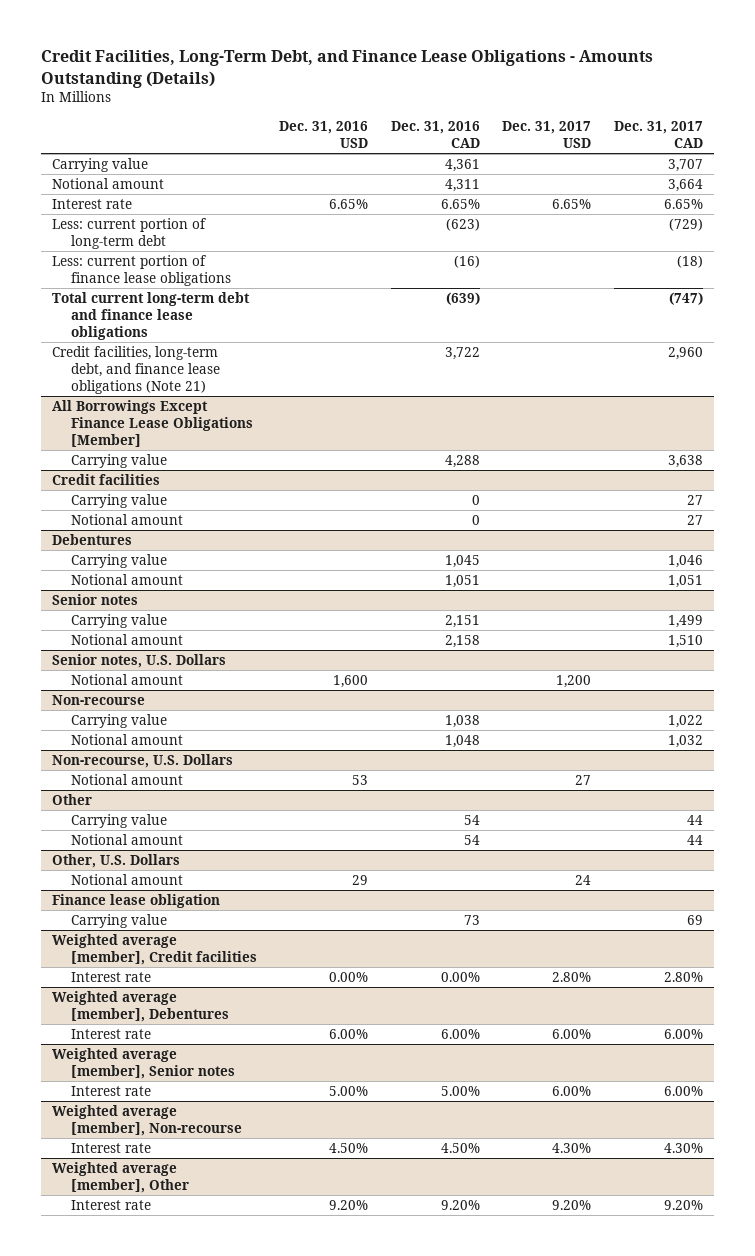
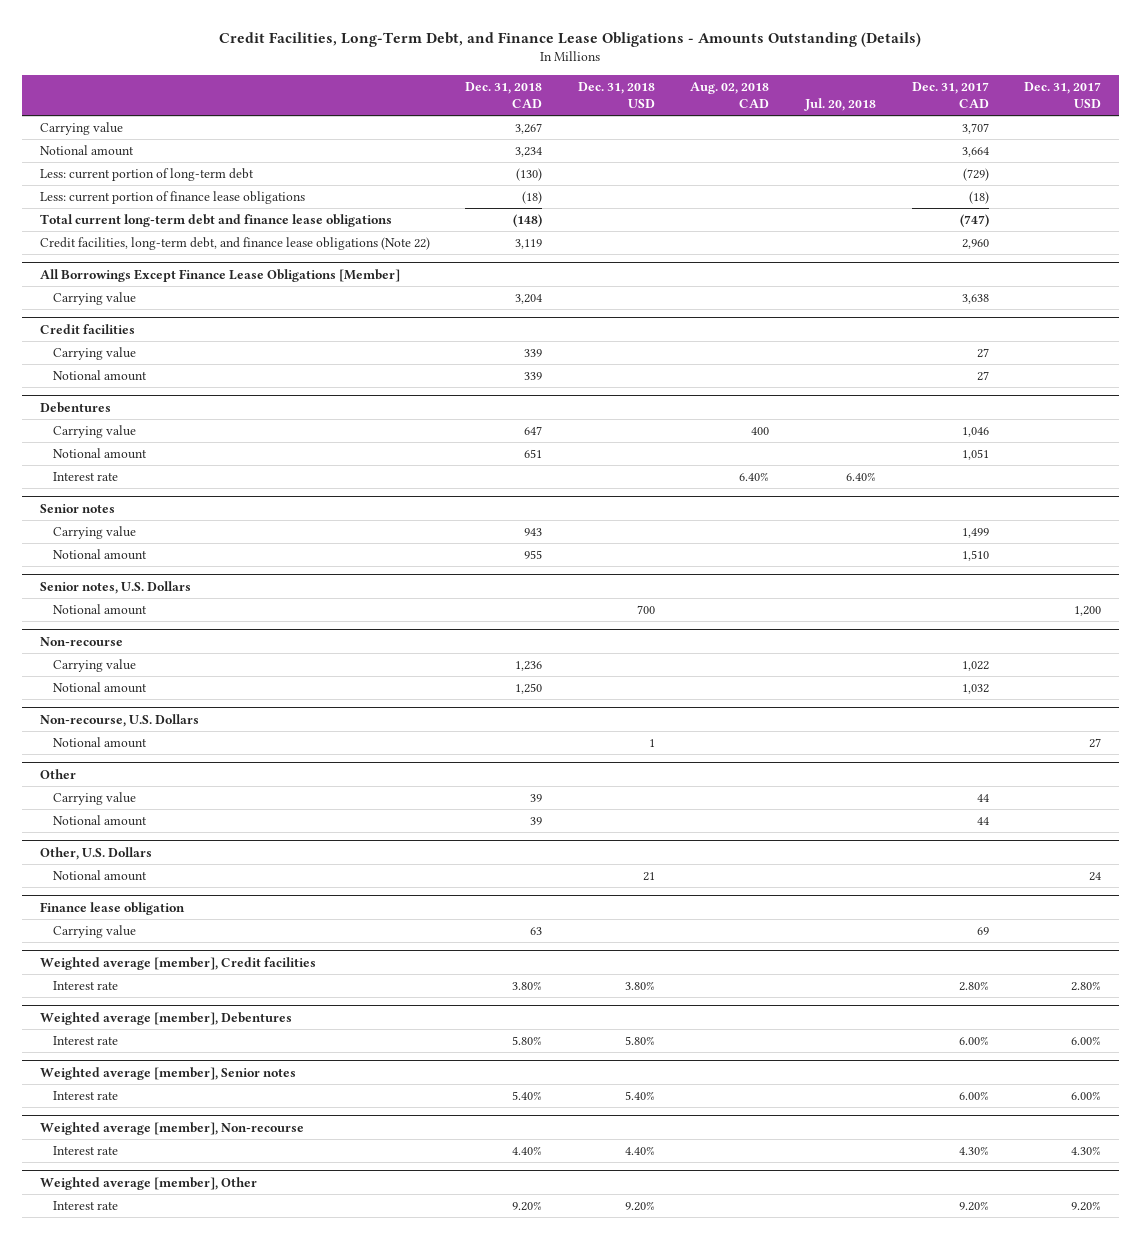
- | Dec. 31, 2016 USD | Dec. 31, 2016 CAD | Dec. 31, 2017 USD | Dec. 31, 2017 CAD
+ | Dec. 31, 2018 CAD | Dec. 31, 2018 USD | Aug. 02, 2018 CAD | Jul. 20, 2018 | Dec. 31, 2017 CAD | Dec. 31, 2017 USD
- Interest rate | 6.65% | 6.65% | 6.65% | 6.65%
- Credit facilities, long-term debt, and finance lease obligations (Note 21) | | 3,722 | | 2,960
+ Credit facilities, long-term debt, and finance lease obligations (Note 22) | 3,119 | | | | 2,960 |
@ Debentures
+ Interest rate | | | 6.40% | 6.40% | |

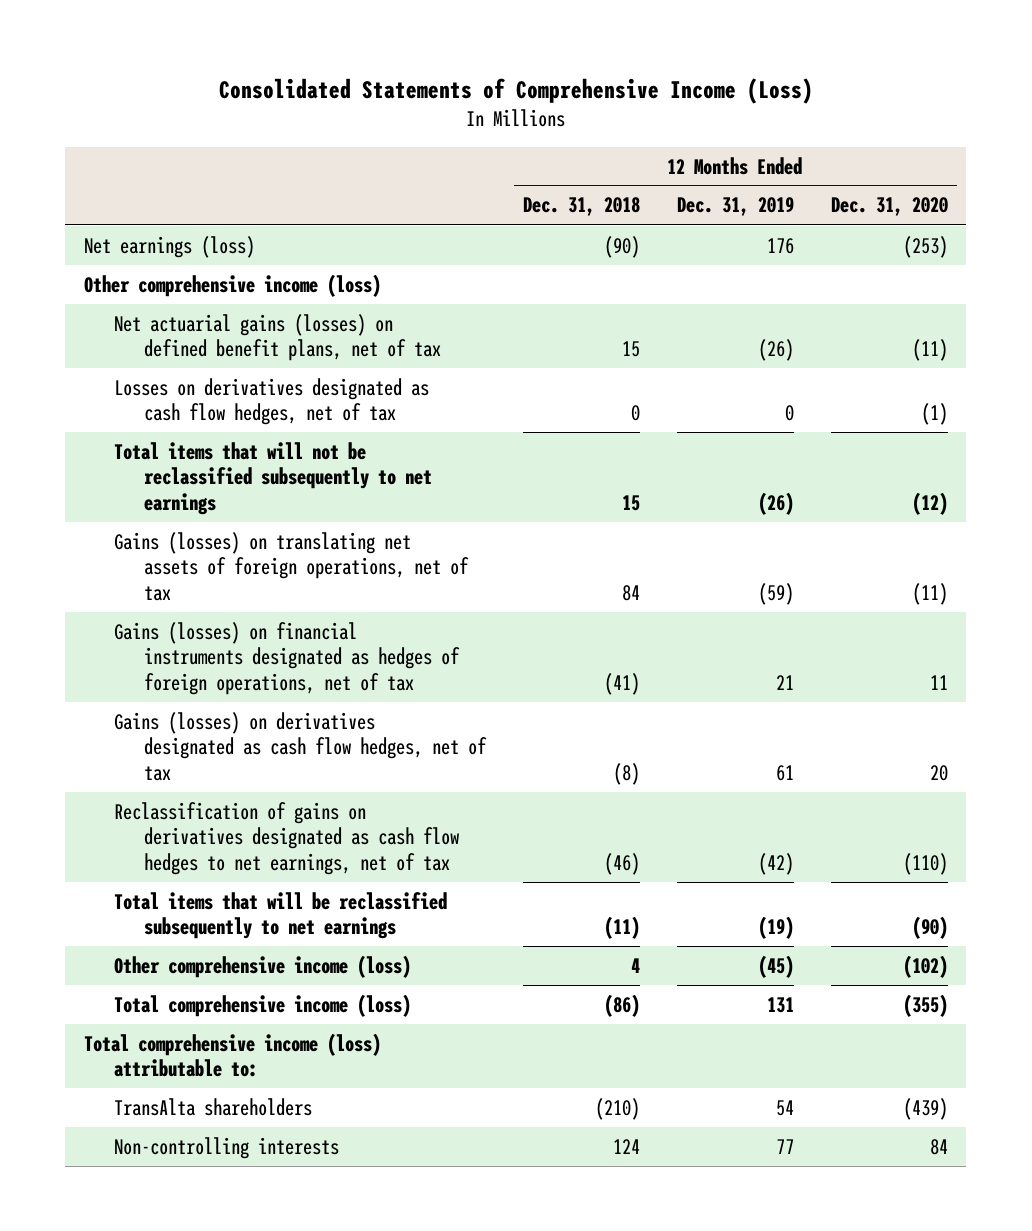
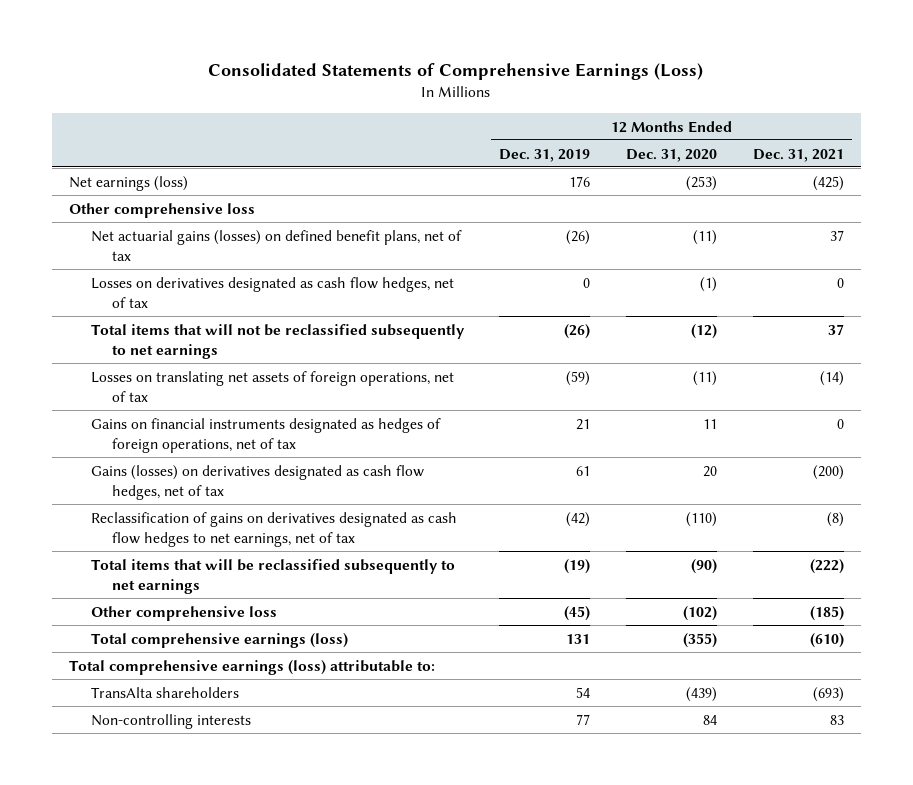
- Consolidated Statements of Comprehensive Income (Loss)
+ Consolidated Statements of Comprehensive Earnings (Loss)
- | 12 Months Ended Dec. 31, 2018 | 12 Months Ended Dec. 31, 2019 | 12 Months Ended Dec. 31, 2020
+ | 12 Months Ended Dec. 31, 2019 | 12 Months Ended Dec. 31, 2020 | 12 Months Ended Dec. 31, 2021
- Other comprehensive income (loss)
+ Other comprehensive loss
- Gains (losses) on translating net assets of foreign operations, net of tax | 84 | (59) | (11)
- Gains (losses) on financial instruments designated as hedges of foreign operations, net of tax | (41) | 21 | 11
+ Losses on translating net assets of foreign operations, net of tax | (59) | (11) | (14)
+ Gains on financial instruments designated as hedges of foreign operations, net of tax | 21 | 11 | 0
- Other comprehensive income (loss) | 4 | (45) | (102)
- Total comprehensive income (loss) | (86) | 131 | (355)
- Total comprehensive income (loss) attributable to:
+ Other comprehensive loss | (45) | (102) | (185)
+ Total comprehensive earnings (loss) | 131 | (355) | (610)
+ Total comprehensive earnings (loss) attributable to:

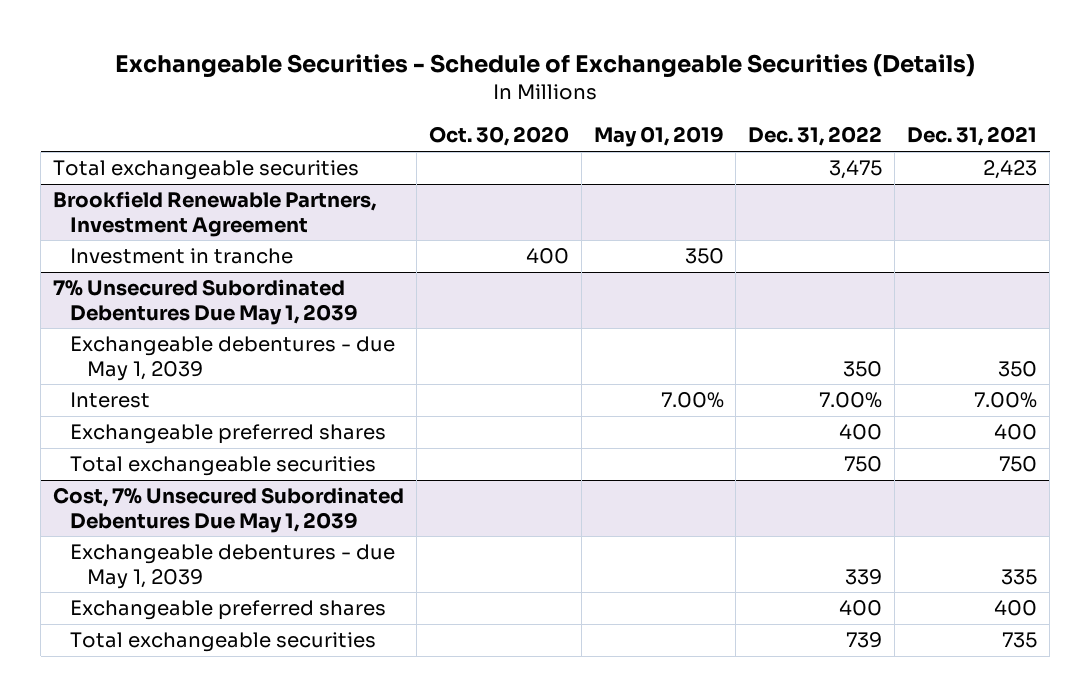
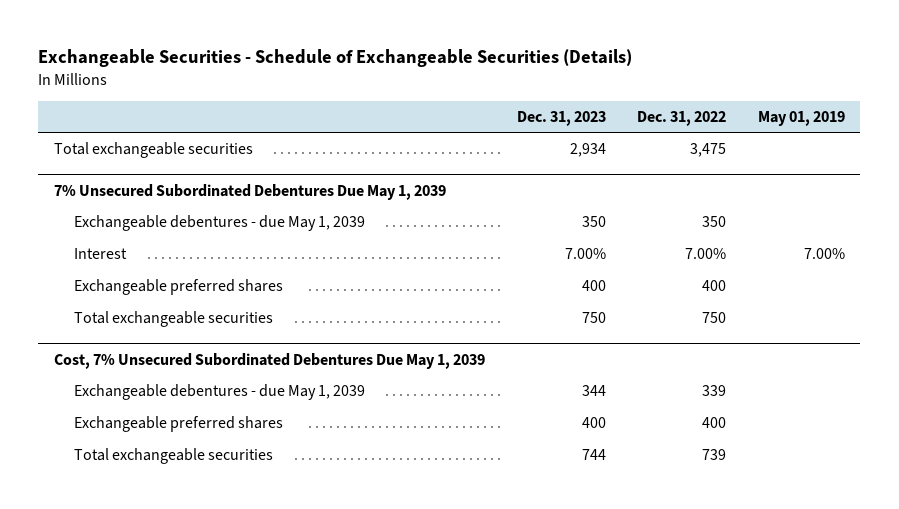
- | Oct. 30, 2020 | May 01, 2019 | Dec. 31, 2022 | Dec. 31, 2021
+ | Dec. 31, 2023 | Dec. 31, 2022 | May 01, 2019
- Brookfield Renewable Partners, Investment Agreement
- Investment in tranche | 400 | 350 | |

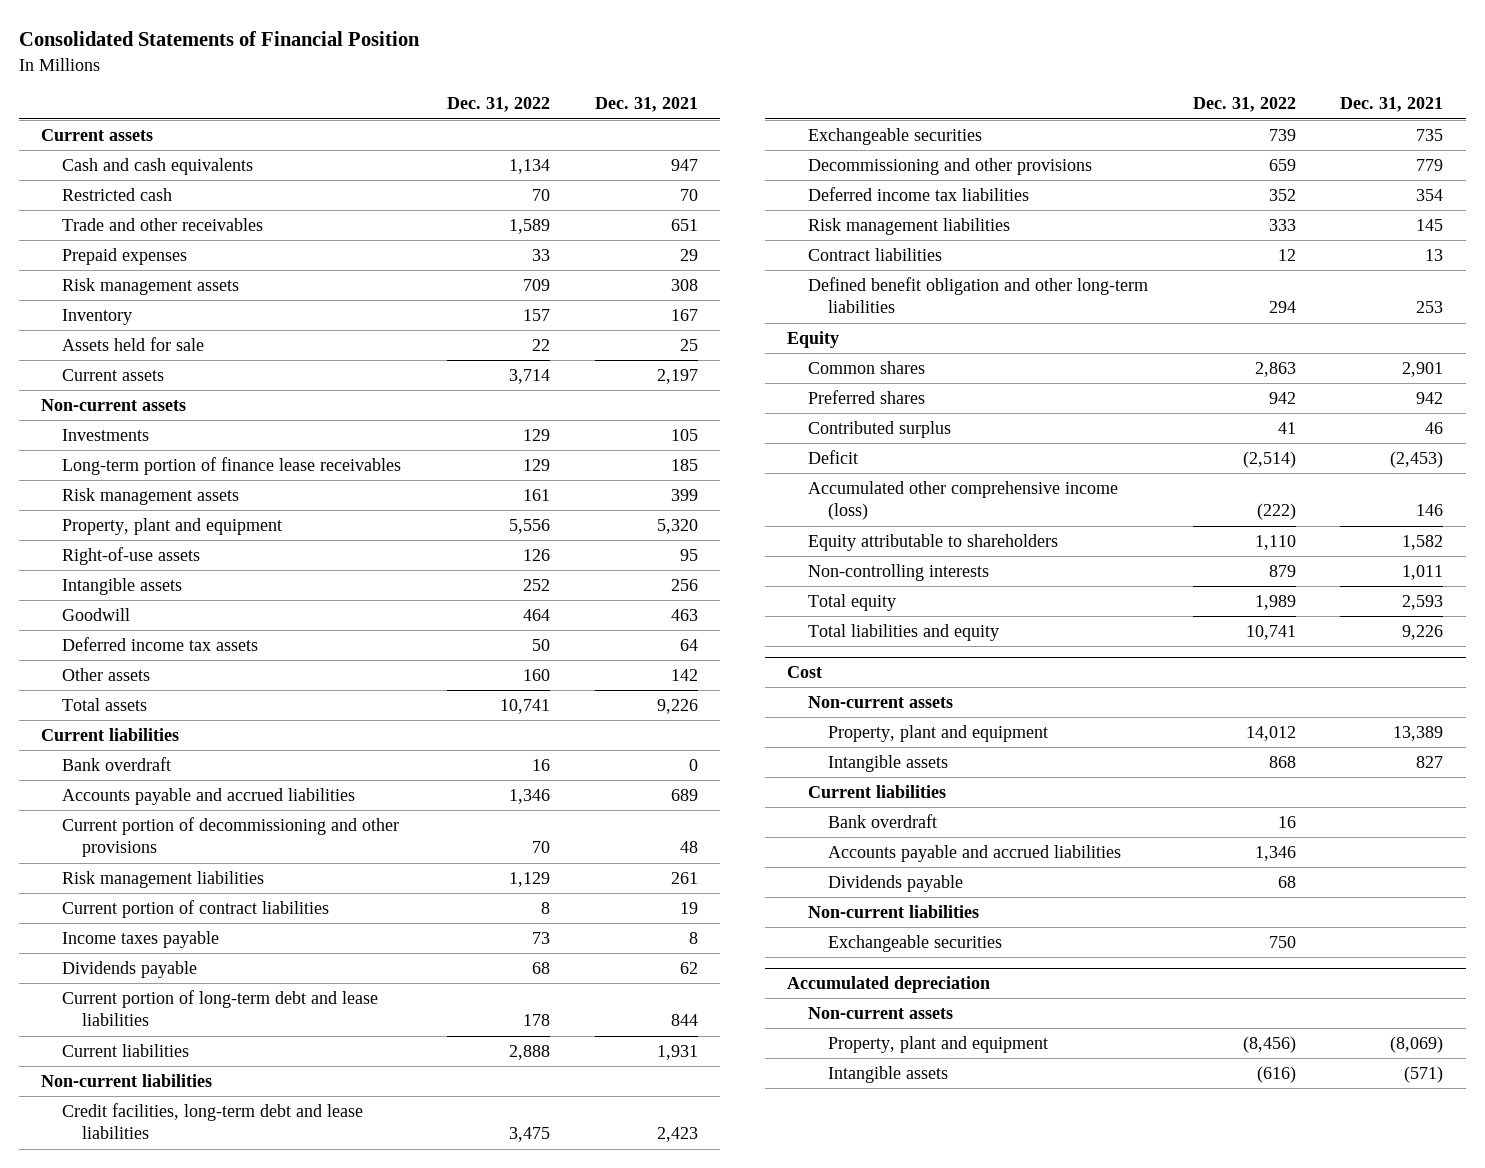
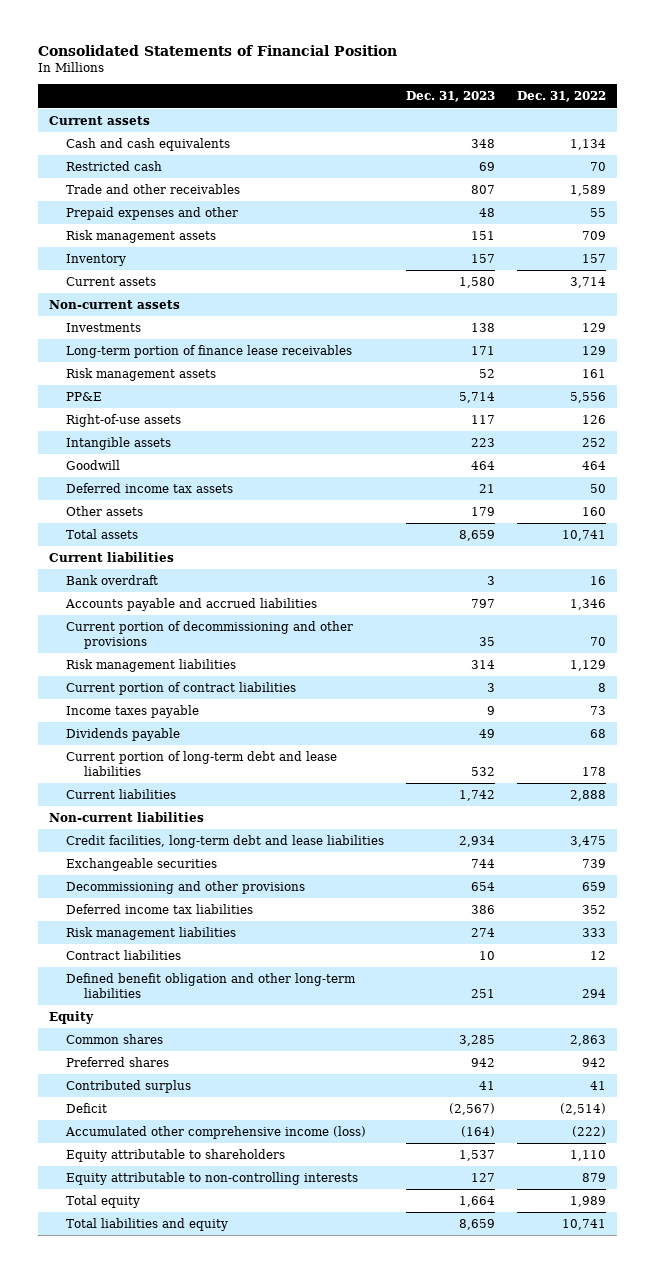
- | Dec. 31, 2022 | Dec. 31, 2021
+ | Dec. 31, 2023 | Dec. 31, 2022
- Prepaid expenses | 33 | 29
+ Prepaid expenses and other | 48 | 55
- Assets held for sale | 22 | 25
- Property, plant and equipment | 5,556 | 5,320
+ PP&E | 5,714 | 5,556
- Non-controlling interests | 879 | 1,011
+ Equity attributable to non-controlling interests | 127 | 879
- Cost
- Non-current assets
- Property, plant and equipment | 14,012 | 13,389
- Intangible assets | 868 | 827
- Current liabilities
- Bank overdraft | 16 |
- Accounts payable and accrued liabilities | 1,346 |
- Dividends payable | 68 |
- Non-current liabilities
- Exchangeable securities | 750 |
- Accumulated depreciation
- Non-current assets
- Property, plant and equipment | (8,456) | (8,069)
- Intangible assets | (616) | (571)

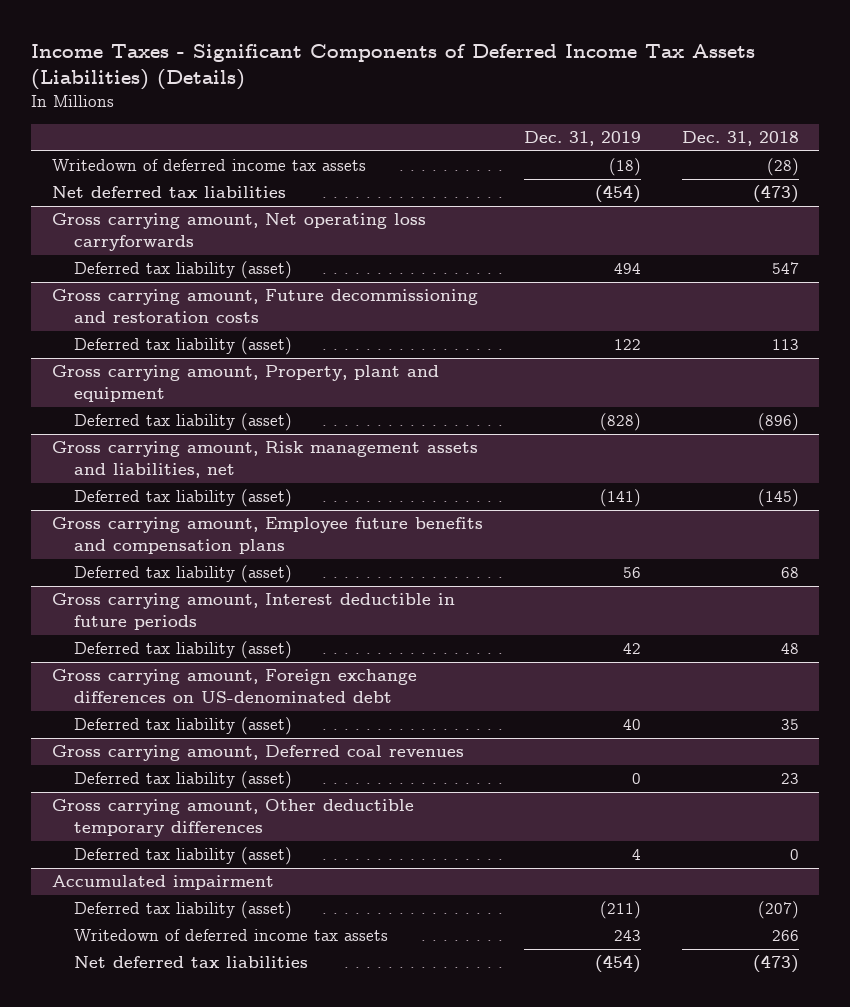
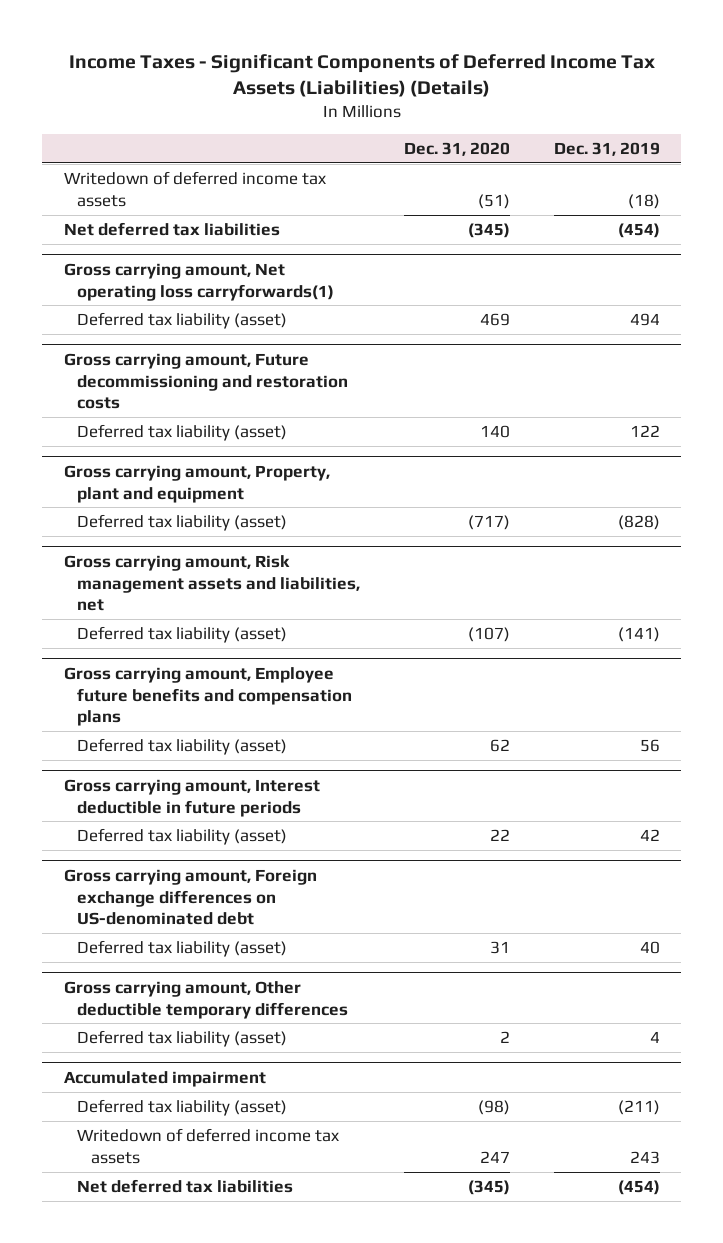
- | Dec. 31, 2019 | Dec. 31, 2018
+ | Dec. 31, 2020 | Dec. 31, 2019
- Gross carrying amount, Net operating loss carryforwards
+ Gross carrying amount, Net operating loss carryforwards(1)
- Gross carrying amount, Deferred coal revenues
- Deferred tax liability (asset) | 0 | 23

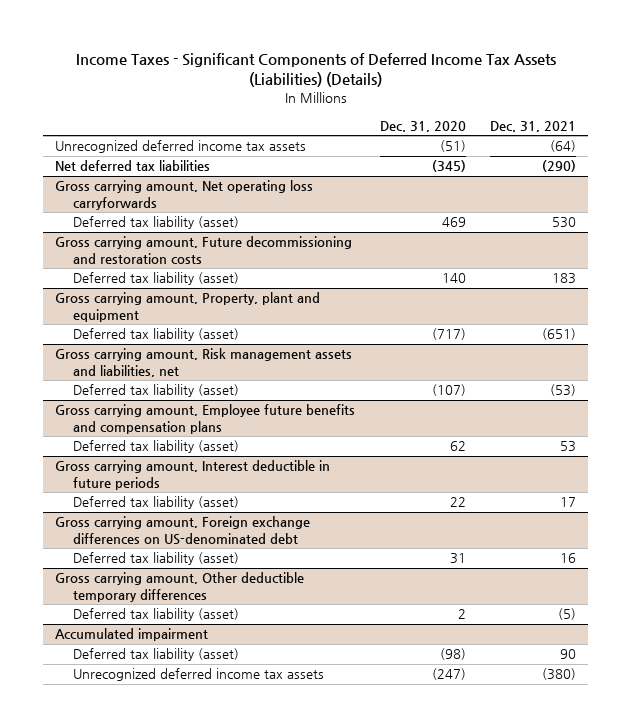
- | Dec. 31, 2020 | Dec. 31, 2019
+ | Dec. 31, 2020 | Dec. 31, 2021
- Writedown of deferred income tax assets | (51) | (18)
+ Unrecognized deferred income tax assets | (51) | (64)
- Gross carrying amount, Net operating loss carryforwards(1)
+ Gross carrying amount, Net operating loss carryforwards
@ Accumulated impairment
- Writedown of deferred income tax assets | 247 | 243
- Net deferred tax liabilities | (345) | (454)
+ Unrecognized deferred income tax assets | (247) | (380)

